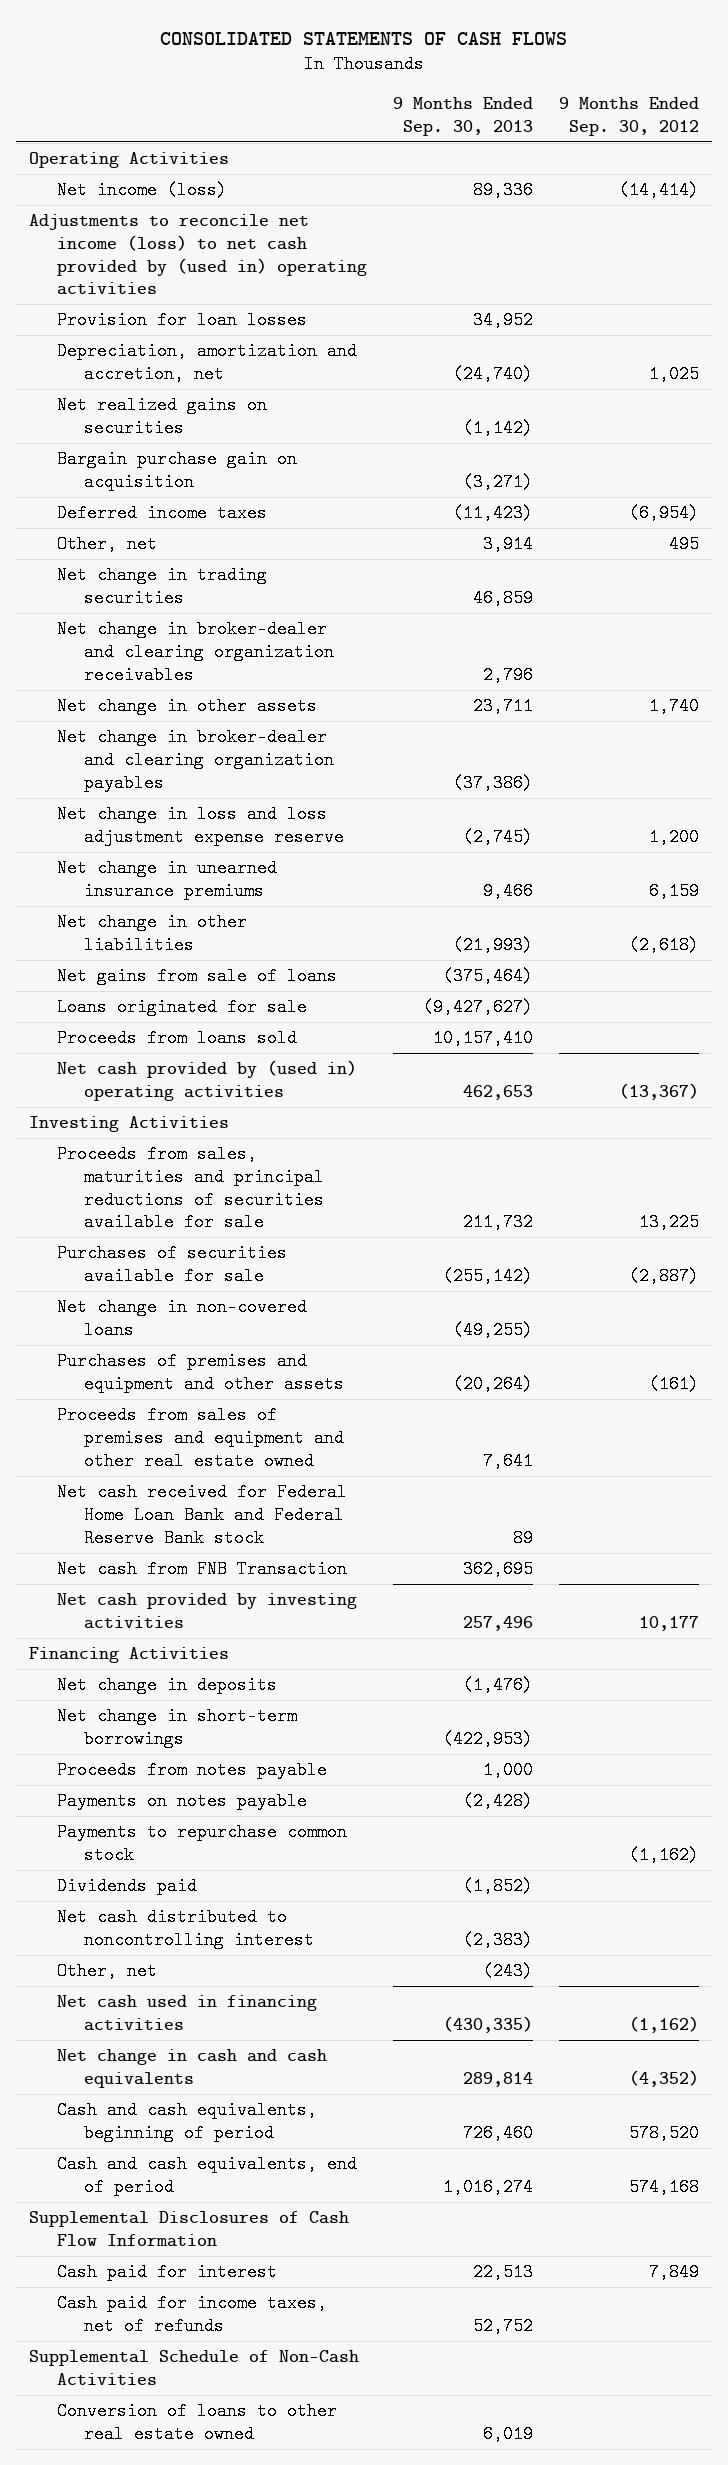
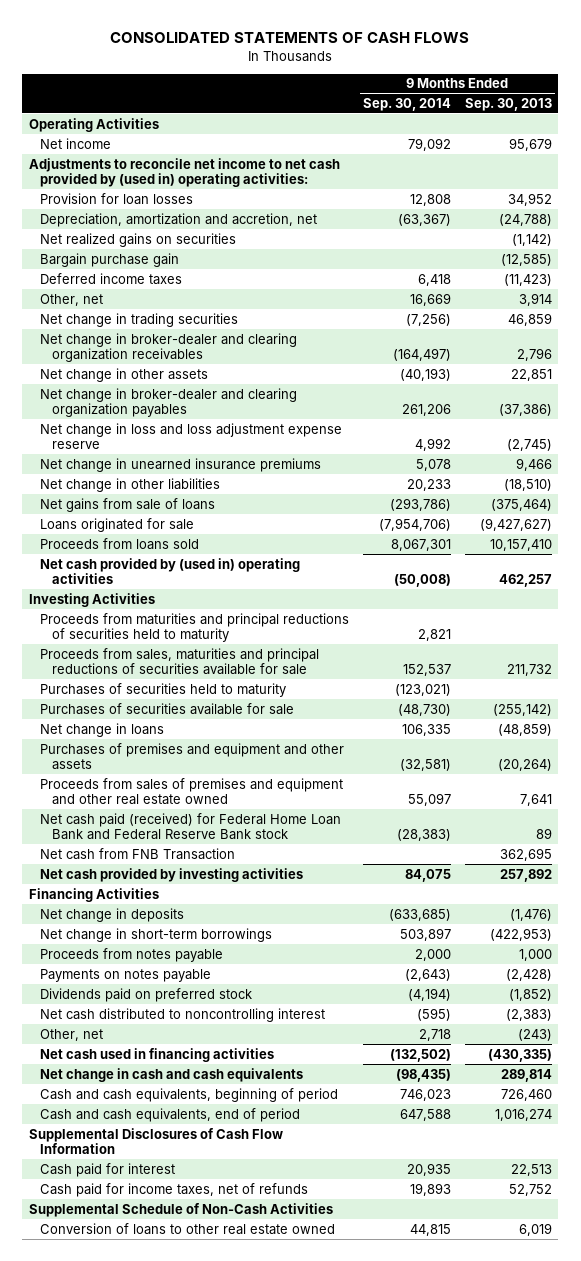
- | 9 Months Ended Sep. 30, 2013 | 9 Months Ended Sep. 30, 2012
+ | 9 Months Ended Sep. 30, 2014 | 9 Months Ended Sep. 30, 2013
- Net income (loss) | 89,336 | (14,414)
- Adjustments to reconcile net income (loss) to net cash provided by (used in) operating activities
+ Net income | 79,092 | 95,679
+ Adjustments to reconcile net income to net cash provided by (used in) operating activities:
- Depreciation, amortization and accretion, net | (24,740) | 1,025
+ Depreciation, amortization and accretion, net | (63,367) | (24,788)
- Bargain purchase gain on acquisition | (3,271) |
+ Bargain purchase gain | | (12,585)
- Net change in other assets | 23,711 | 1,740
+ Net change in other assets | (40,193) | 22,851
- Net change in other liabilities | (21,993) | (2,618)
+ Net change in other liabilities | 20,233 | (18,510)
- Net cash provided by (used in) operating activities | 462,653 | (13,367)
+ Net cash provided by (used in) operating activities | (50,008) | 462,257
+ Proceeds from maturities and principal reductions of securities held to maturity | 2,821 |
+ Purchases of securities held to maturity | (123,021) |
- Net change in non-covered loans | (49,255) |
+ Net change in loans | 106,335 | (48,859)
- Net cash received for Federal Home Loan Bank and Federal Reserve Bank stock | 89 |
+ Net cash paid (received) for Federal Home Loan Bank and Federal Reserve Bank stock | (28,383) | 89
- Net cash provided by investing activities | 257,496 | 10,177
+ Net cash provided by investing activities | 84,075 | 257,892
- Payments to repurchase common stock | | (1,162)
- Dividends paid | (1,852) |
+ Dividends paid on preferred stock | (4,194) | (1,852)

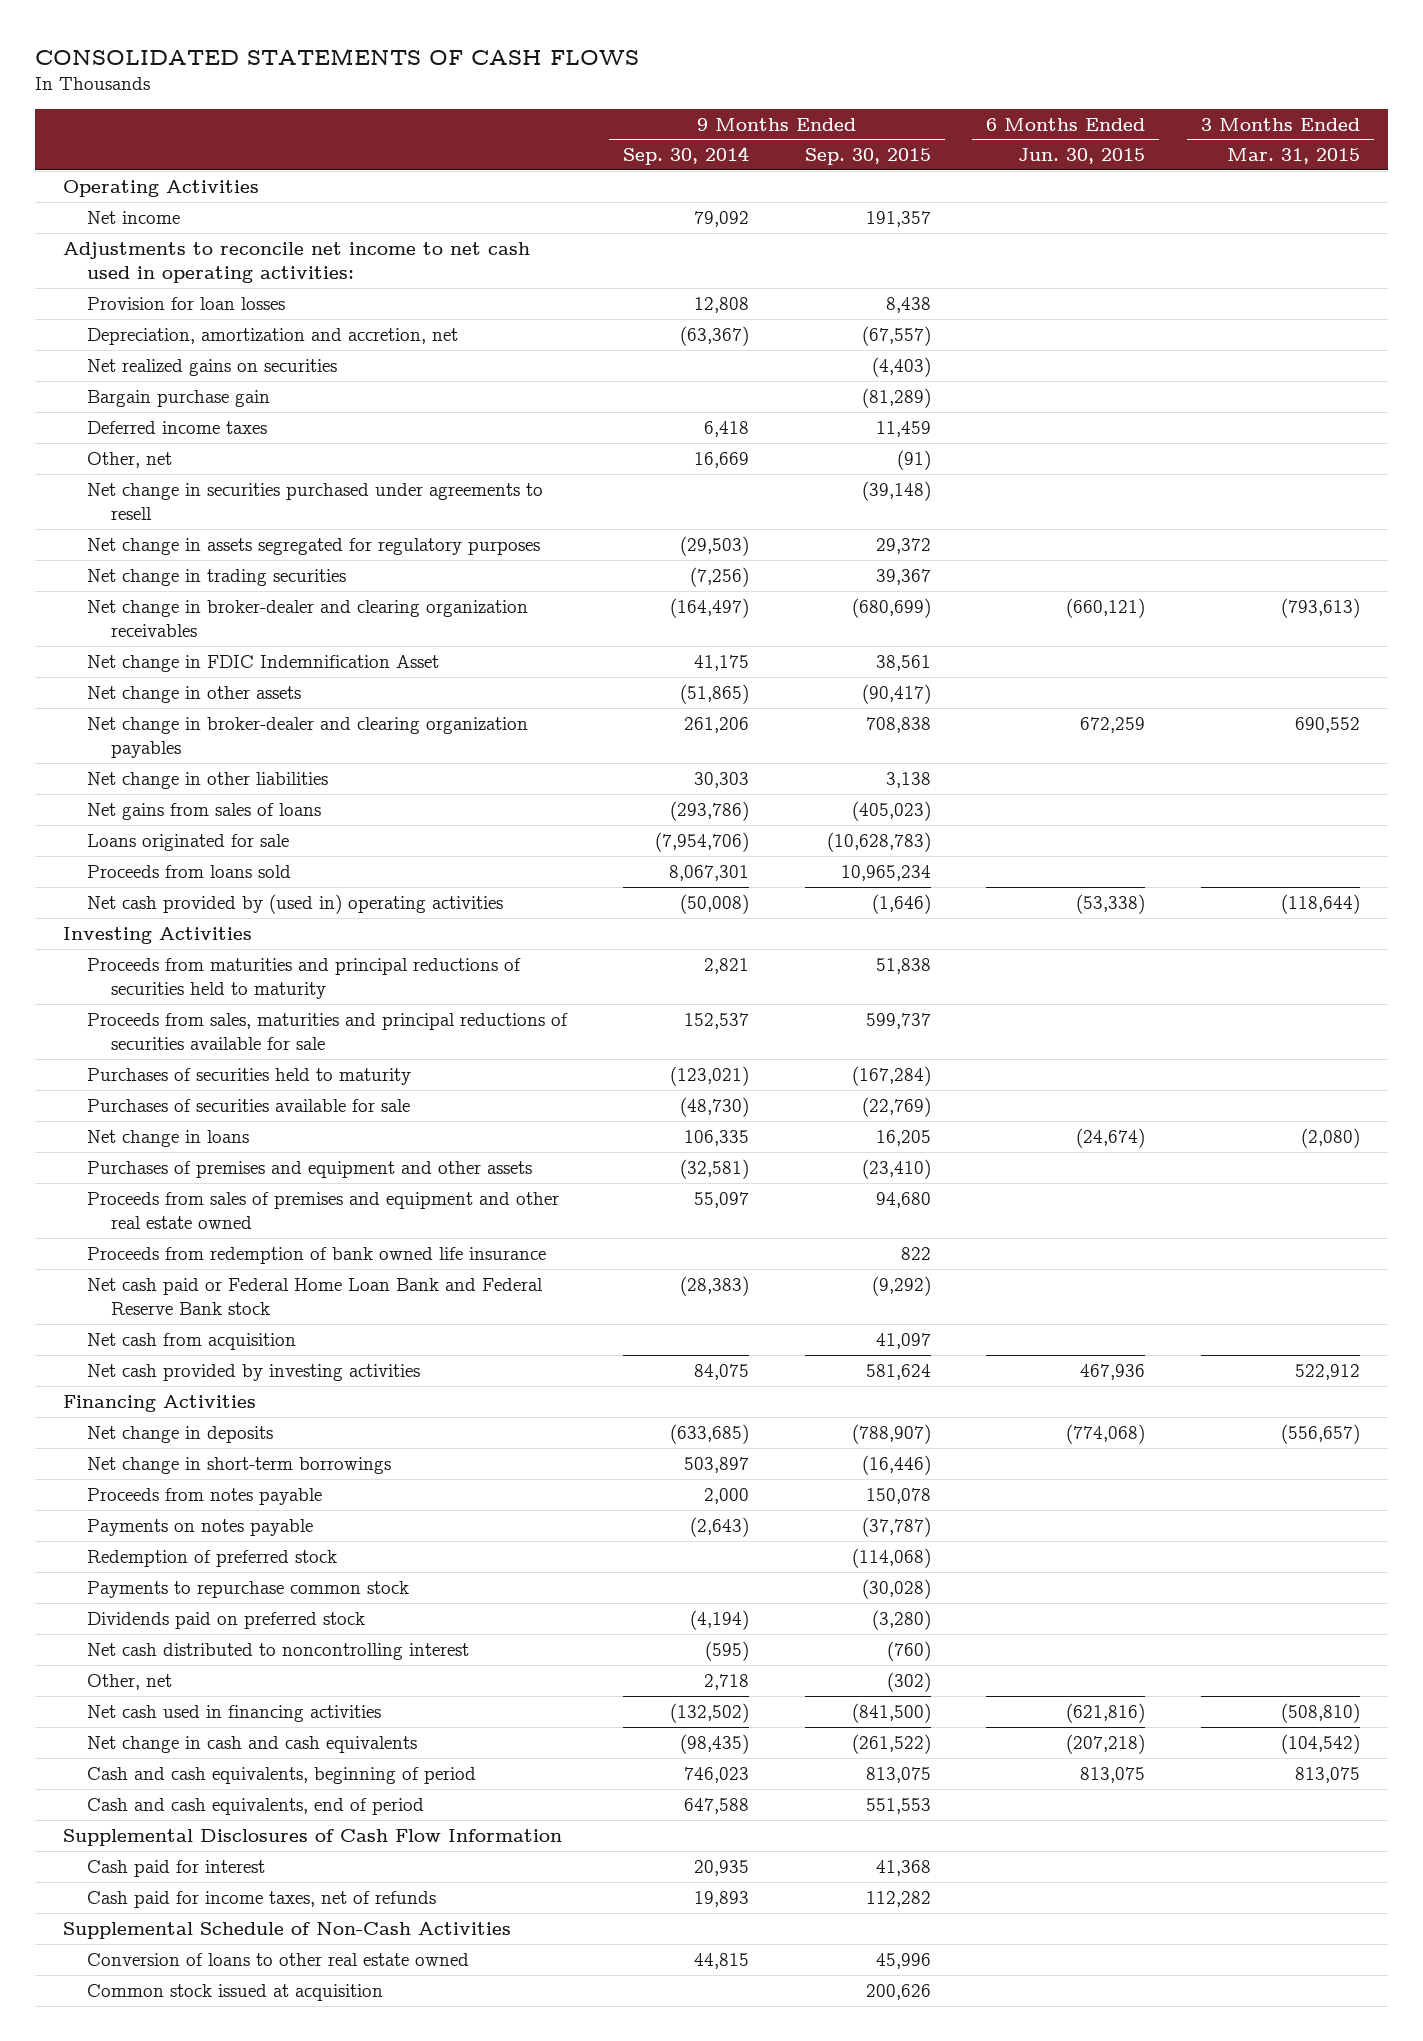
- | 9 Months Ended Sep. 30, 2014 | 9 Months Ended Sep. 30, 2013
+ | 9 Months Ended Sep. 30, 2014 | 9 Months Ended Sep. 30, 2015 | 6 Months Ended Jun. 30, 2015 | 3 Months Ended Mar. 31, 2015
- Adjustments to reconcile net income to net cash provided by (used in) operating activities:
+ Adjustments to reconcile net income to net cash used in operating activities:
+ Net change in securities purchased under agreements to resell | | (39,148) | |
+ Net change in assets segregated for regulatory purposes | (29,503) | 29,372 | |
- Net change in other assets | (40,193) | 22,851
+ Net change in FDIC Indemnification Asset | 41,175 | 38,561 | |
+ Net change in other assets | (51,865) | (90,417) | |
- Net change in loss and loss adjustment expense reserve | 4,992 | (2,745)
- Net change in unearned insurance premiums | 5,078 | 9,466
- Net change in other liabilities | 20,233 | (18,510)
- Net gains from sale of loans | (293,786) | (375,464)
+ Net change in other liabilities | 30,303 | 3,138 | |
+ Net gains from sales of loans | (293,786) | (405,023) | |
- Net cash paid (received) for Federal Home Loan Bank and Federal Reserve Bank stock | (28,383) | 89
- Net cash from FNB Transaction | | 362,695
+ Proceeds from redemption of bank owned life insurance | | 822 | |
+ Net cash paid or Federal Home Loan Bank and Federal Reserve Bank stock | (28,383) | (9,292) | |
+ Net cash from acquisition | | 41,097 | |
+ Redemption of preferred stock | | (114,068) | |
+ Payments to repurchase common stock | | (30,028) | |
+ Common stock issued at acquisition | | 200,626 | |

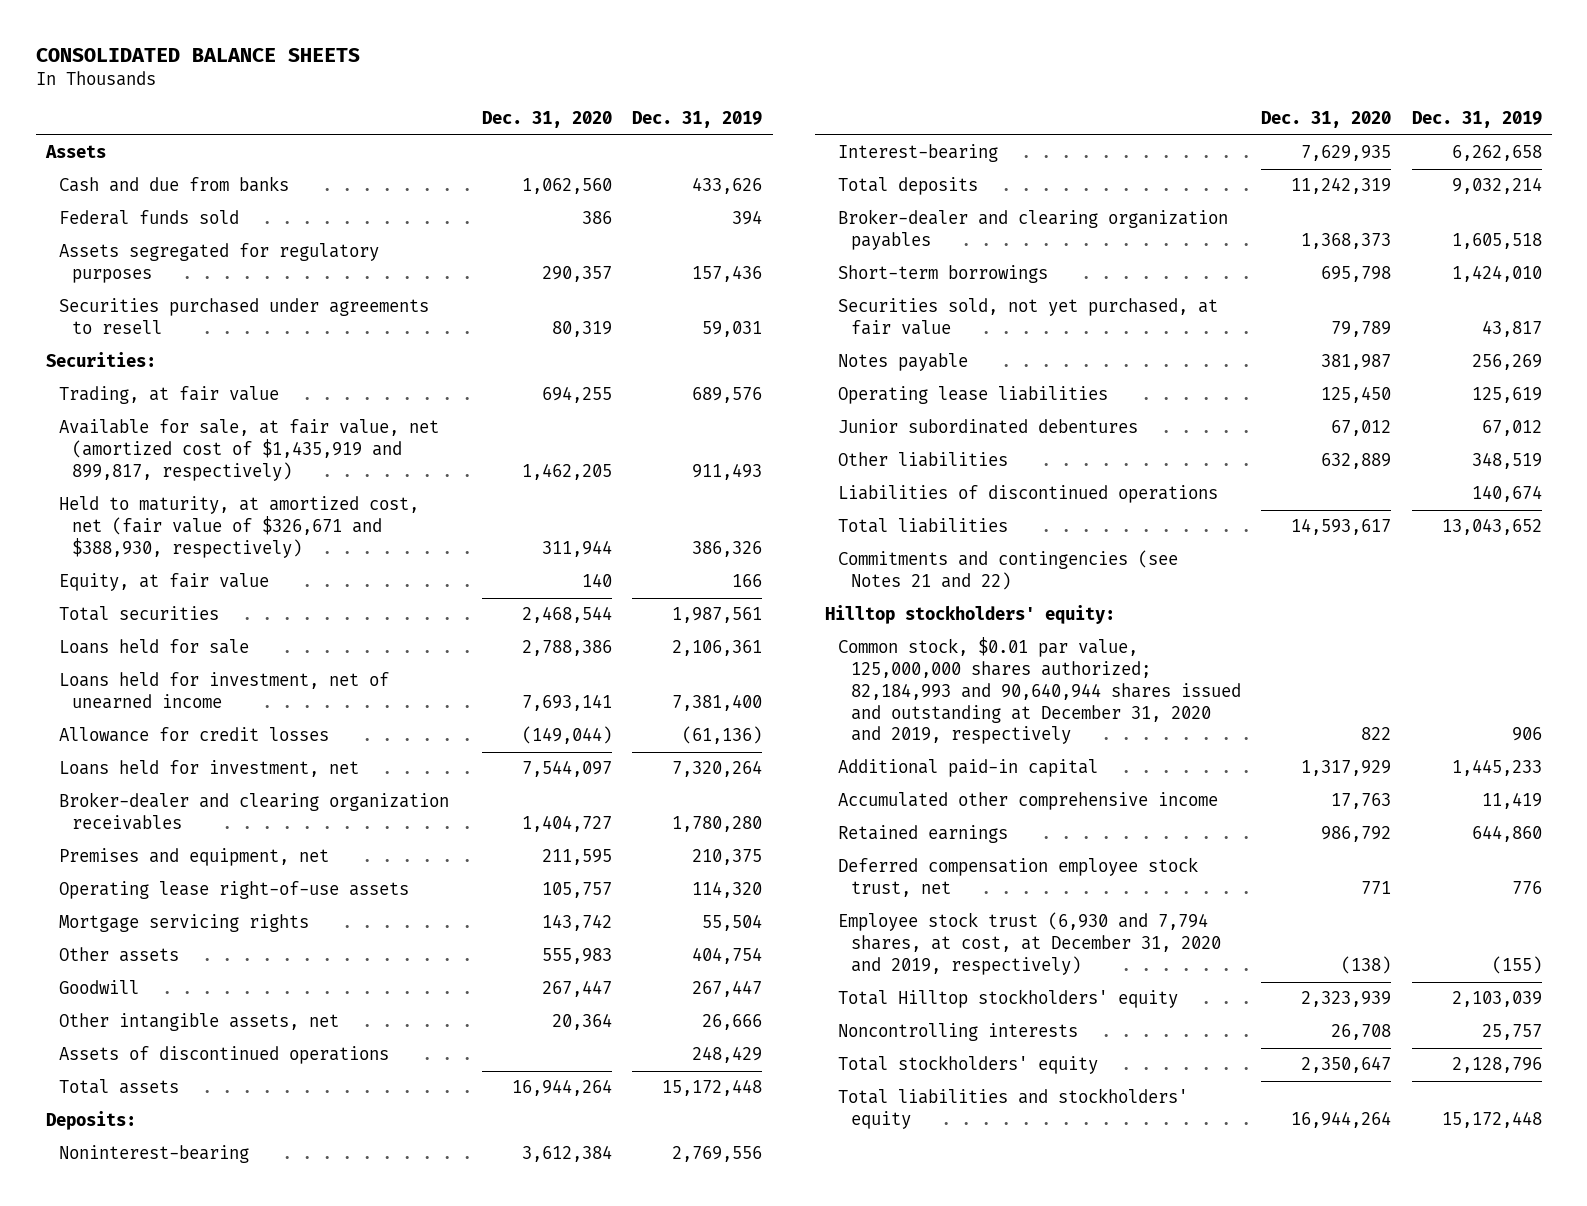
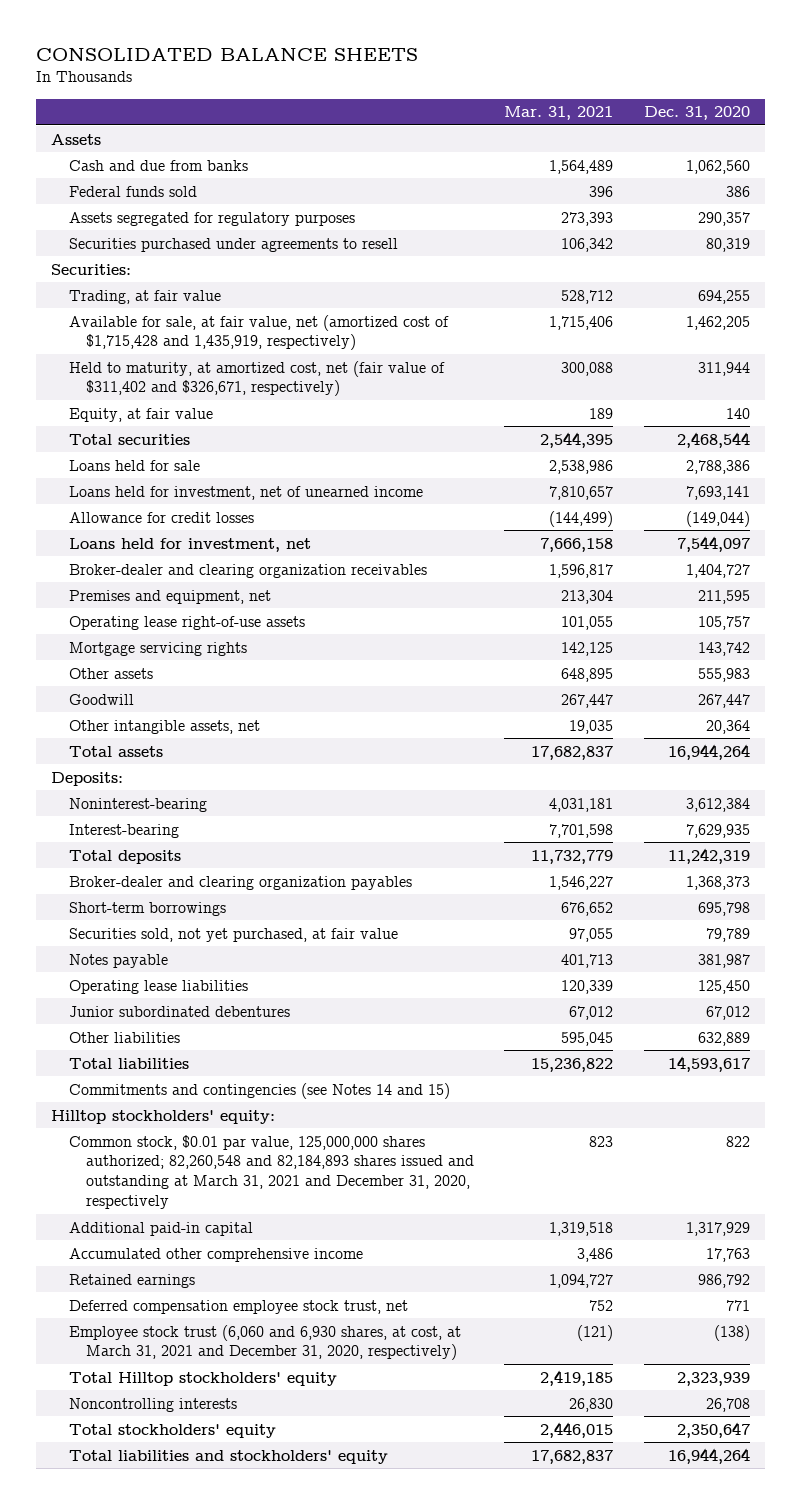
- | Dec. 31, 2020 | Dec. 31, 2019
+ | Mar. 31, 2021 | Dec. 31, 2020
- Available for sale, at fair value, net (amortized cost of $1,435,919 and 899,817, respectively) | 1,462,205 | 911,493
- Held to maturity, at amortized cost, net (fair value of $326,671 and $388,930, respectively) | 311,944 | 386,326
+ Available for sale, at fair value, net (amortized cost of $1,715,428 and 1,435,919, respectively) | 1,715,406 | 1,462,205
+ Held to maturity, at amortized cost, net (fair value of $311,402 and $326,671, respectively) | 300,088 | 311,944
- Assets of discontinued operations | | 248,429
- Liabilities of discontinued operations | | 140,674
- Commitments and contingencies (see Notes 21 and 22)
+ Commitments and contingencies (see Notes 14 and 15)
- Common stock, $0.01 par value, 125,000,000 shares authorized; 82,184,993 and 90,640,944 shares issued and outstanding at December 31, 2020 and 2019, respectively | 822 | 906
+ Common stock, $0.01 par value, 125,000,000 shares authorized; 82,260,548 and 82,184,893 shares issued and outstanding at March 31, 2021 and December 31, 2020, respectively | 823 | 822
- Employee stock trust (6,930 and 7,794 shares, at cost, at December 31, 2020 and 2019, respectively) | (138) | (155)
+ Employee stock trust (6,060 and 6,930 shares, at cost, at March 31, 2021 and December 31, 2020, respectively) | (121) | (138)

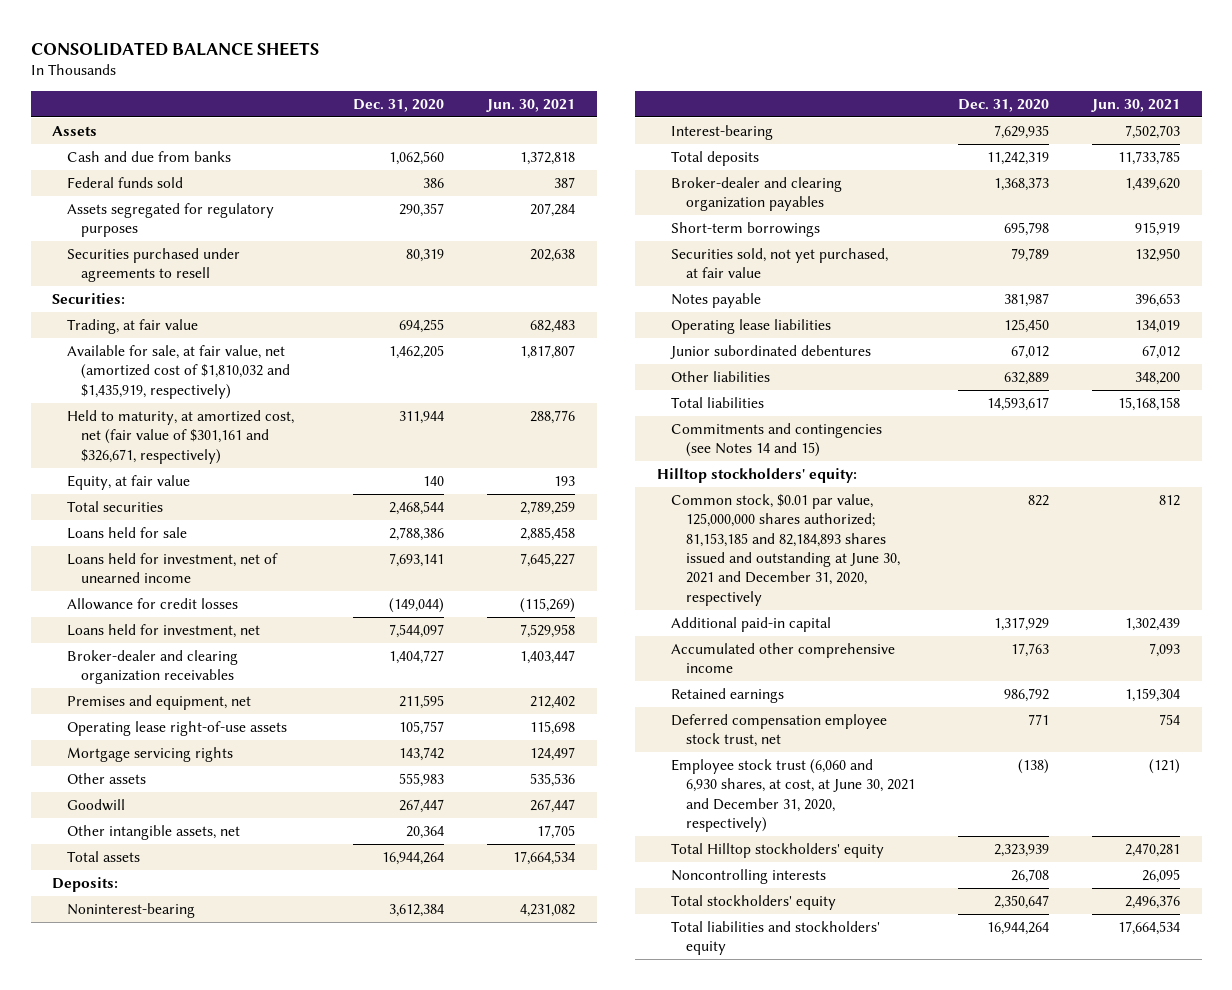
- | Mar. 31, 2021 | Dec. 31, 2020
+ | Dec. 31, 2020 | Jun. 30, 2021
- Available for sale, at fair value, net (amortized cost of $1,715,428 and 1,435,919, respectively) | 1,715,406 | 1,462,205
- Held to maturity, at amortized cost, net (fair value of $311,402 and $326,671, respectively) | 300,088 | 311,944
+ Available for sale, at fair value, net (amortized cost of $1,810,032 and $1,435,919, respectively) | 1,462,205 | 1,817,807
+ Held to maturity, at amortized cost, net (fair value of $301,161 and $326,671, respectively) | 311,944 | 288,776
- Common stock, $0.01 par value, 125,000,000 shares authorized; 82,260,548 and 82,184,893 shares issued and outstanding at March 31, 2021 and December 31, 2020, respectively | 823 | 822
+ Common stock, $0.01 par value, 125,000,000 shares authorized; 81,153,185 and 82,184,893 shares issued and outstanding at June 30, 2021 and December 31, 2020, respectively | 822 | 812
- Employee stock trust (6,060 and 6,930 shares, at cost, at March 31, 2021 and December 31, 2020, respectively) | (121) | (138)
+ Employee stock trust (6,060 and 6,930 shares, at cost, at June 30, 2021 and December 31, 2020, respectively) | (138) | (121)

